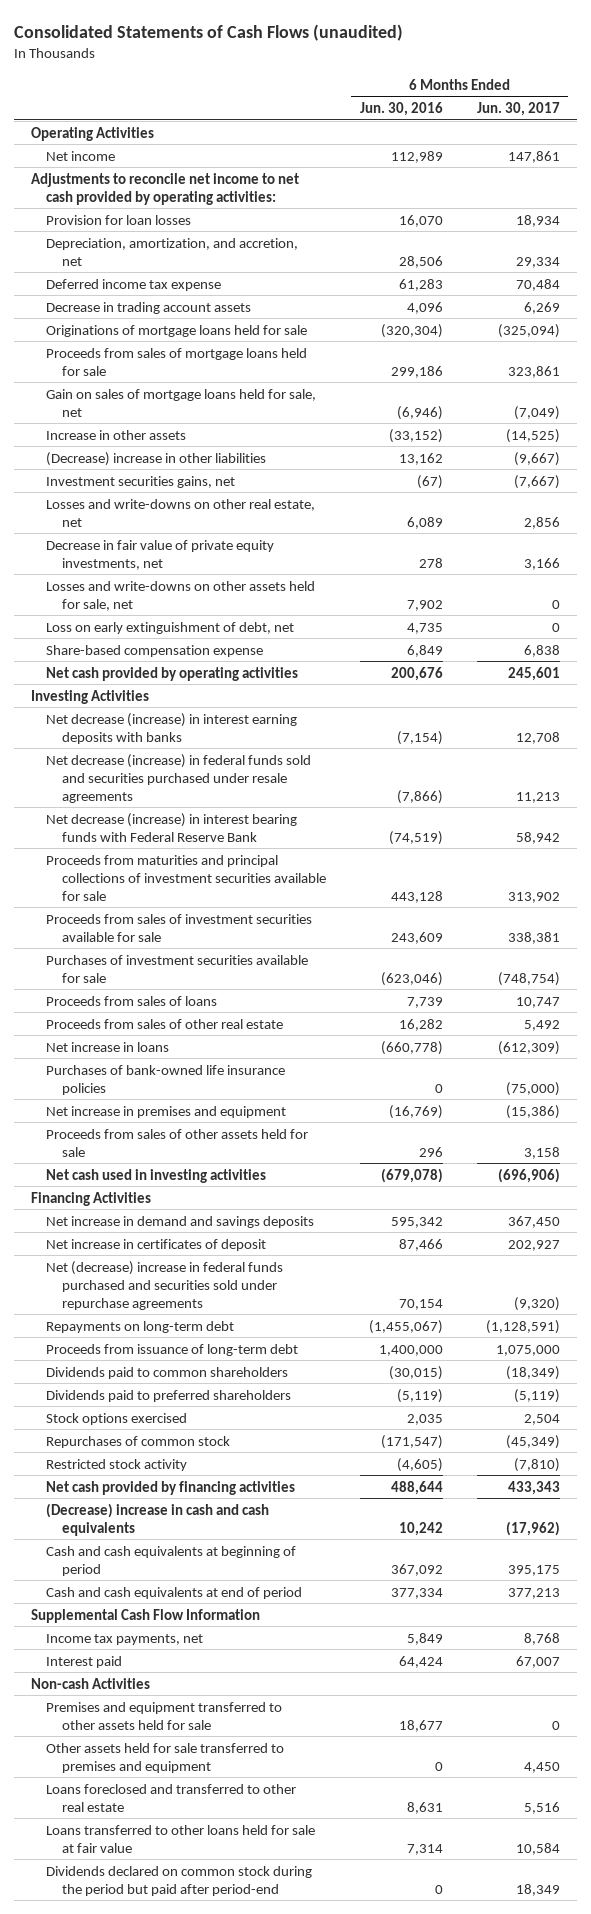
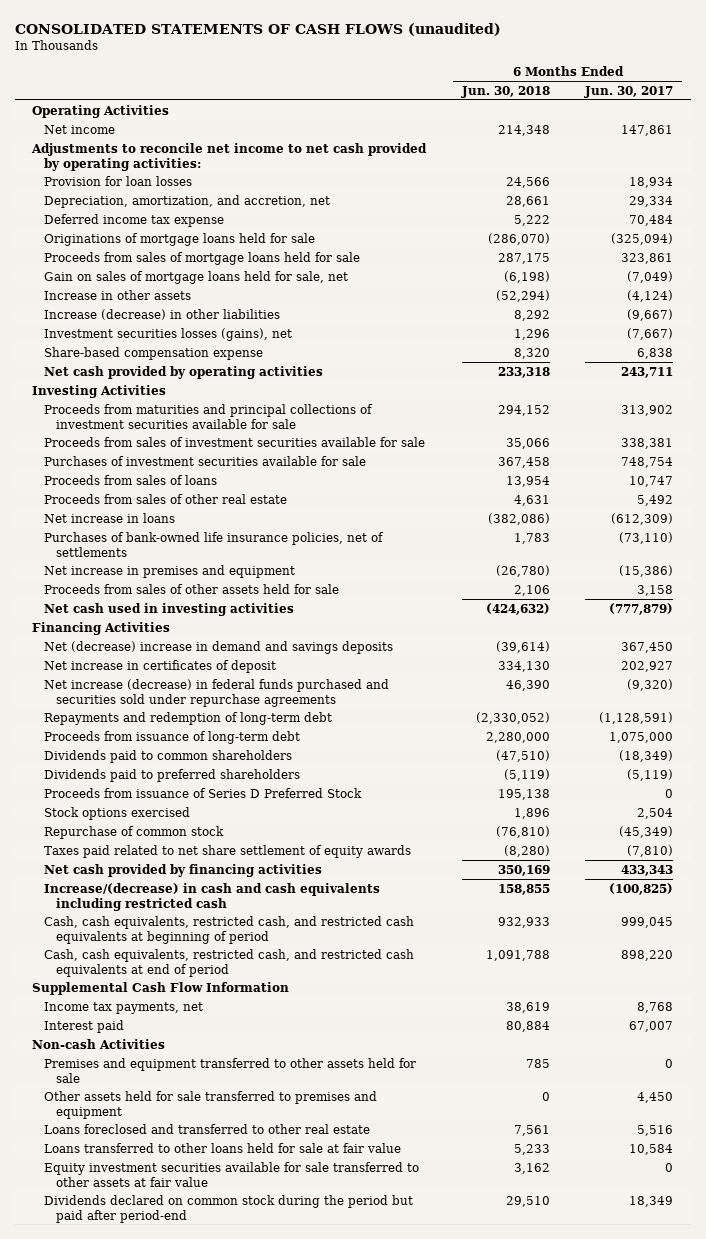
- Consolidated Statements of Cash Flows (unaudited)
+ CONSOLIDATED STATEMENTS OF CASH FLOWS (unaudited)
- | 6 Months Ended Jun. 30, 2016 | 6 Months Ended Jun. 30, 2017
+ | 6 Months Ended Jun. 30, 2018 | 6 Months Ended Jun. 30, 2017
- Decrease in trading account assets | 4,096 | 6,269
- Increase in other assets | (33,152) | (14,525)
- (Decrease) increase in other liabilities | 13,162 | (9,667)
- Investment securities gains, net | (67) | (7,667)
- Losses and write-downs on other real estate, net | 6,089 | 2,856
- Decrease in fair value of private equity investments, net | 278 | 3,166
- Losses and write-downs on other assets held for sale, net | 7,902 | 0
- Loss on early extinguishment of debt, net | 4,735 | 0
+ Increase in other assets | (52,294) | (4,124)
+ Increase (decrease) in other liabilities | 8,292 | (9,667)
+ Investment securities losses (gains), net | 1,296 | (7,667)
- Net cash provided by operating activities | 200,676 | 245,601
+ Net cash provided by operating activities | 233,318 | 243,711
- Net decrease (increase) in interest earning deposits with banks | (7,154) | 12,708
- Net decrease (increase) in federal funds sold and securities purchased under resale agreements | (7,866) | 11,213
- Net decrease (increase) in interest bearing funds with Federal Reserve Bank | (74,519) | 58,942
- Purchases of investment securities available for sale | (623,046) | (748,754)
+ Purchases of investment securities available for sale | 367,458 | 748,754
- Purchases of bank-owned life insurance policies | 0 | (75,000)
+ Purchases of bank-owned life insurance policies, net of settlements | 1,783 | (73,110)
- Net cash used in investing activities | (679,078) | (696,906)
+ Net cash used in investing activities | (424,632) | (777,879)
- Net increase in demand and savings deposits | 595,342 | 367,450
+ Net (decrease) increase in demand and savings deposits | (39,614) | 367,450
- Net (decrease) increase in federal funds purchased and securities sold under repurchase agreements | 70,154 | (9,320)
- Repayments on long-term debt | (1,455,067) | (1,128,591)
+ Net increase (decrease) in federal funds purchased and securities sold under repurchase agreements | 46,390 | (9,320)
+ Repayments and redemption of long-term debt | (2,330,052) | (1,128,591)
+ Proceeds from issuance of Series D Preferred Stock | 195,138 | 0
- Repurchases of common stock | (171,547) | (45,349)
- Restricted stock activity | (4,605) | (7,810)
+ Repurchase of common stock | (76,810) | (45,349)
+ Taxes paid related to net share settlement of equity awards | (8,280) | (7,810)
- (Decrease) increase in cash and cash equivalents | 10,242 | (17,962)
- Cash and cash equivalents at beginning of period | 367,092 | 395,175
- Cash and cash equivalents at end of period | 377,334 | 377,213
+ Increase/(decrease) in cash and cash equivalents including restricted cash | 158,855 | (100,825)
+ Cash, cash equivalents, restricted cash, and restricted cash equivalents at beginning of period | 932,933 | 999,045
+ Cash, cash equivalents, restricted cash, and restricted cash equivalents at end of period | 1,091,788 | 898,220
+ Equity investment securities available for sale transferred to other assets at fair value | 3,162 | 0

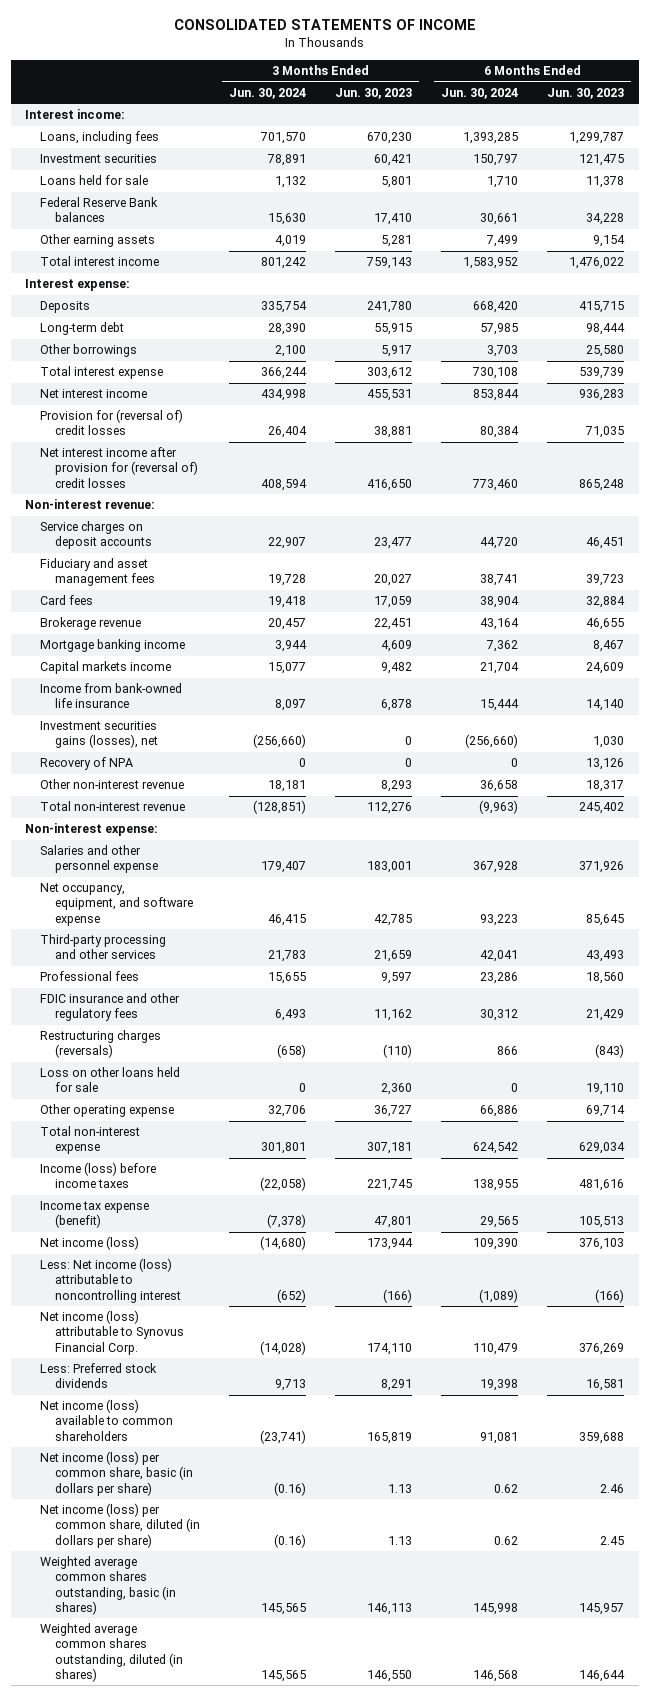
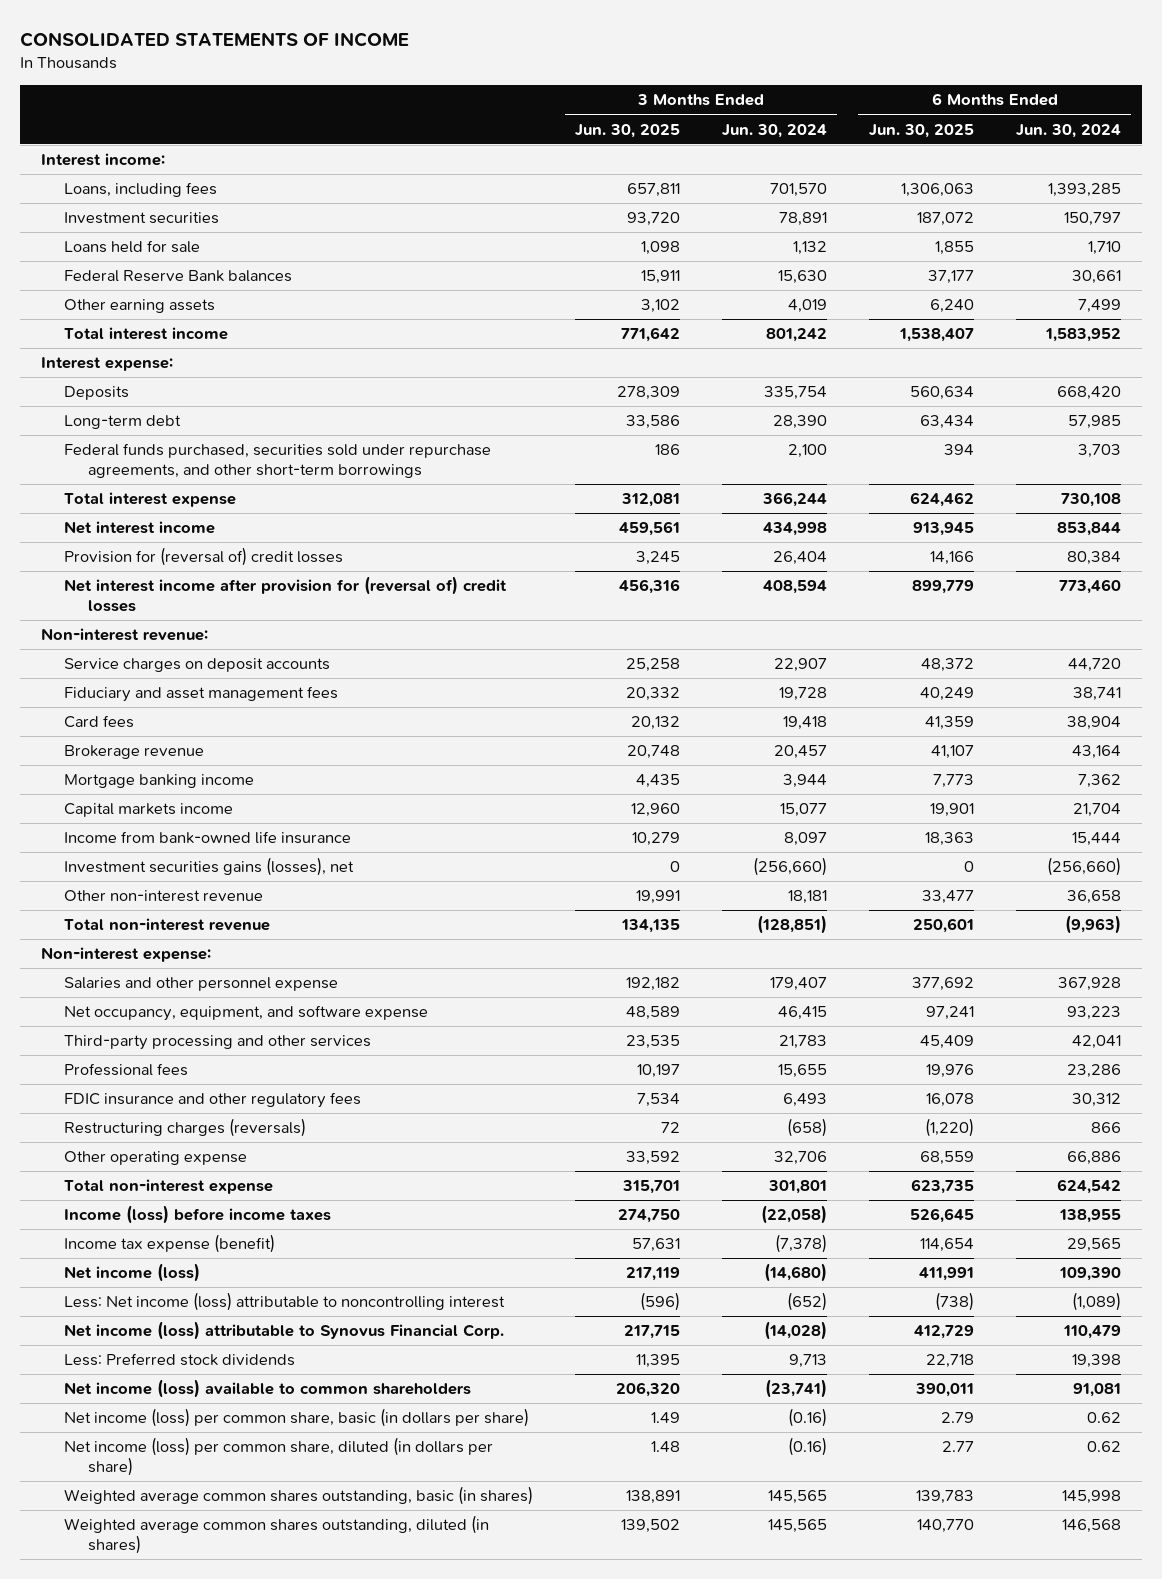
- | 3 Months Ended Jun. 30, 2024 | 3 Months Ended Jun. 30, 2023 | 6 Months Ended Jun. 30, 2024 | 6 Months Ended Jun. 30, 2023
+ | 3 Months Ended Jun. 30, 2025 | 3 Months Ended Jun. 30, 2024 | 6 Months Ended Jun. 30, 2025 | 6 Months Ended Jun. 30, 2024
- Other borrowings | 2,100 | 5,917 | 3,703 | 25,580
+ Federal funds purchased, securities sold under repurchase agreements, and other short-term borrowings | 186 | 2,100 | 394 | 3,703
- Recovery of NPA | 0 | 0 | 0 | 13,126
- Loss on other loans held for sale | 0 | 2,360 | 0 | 19,110

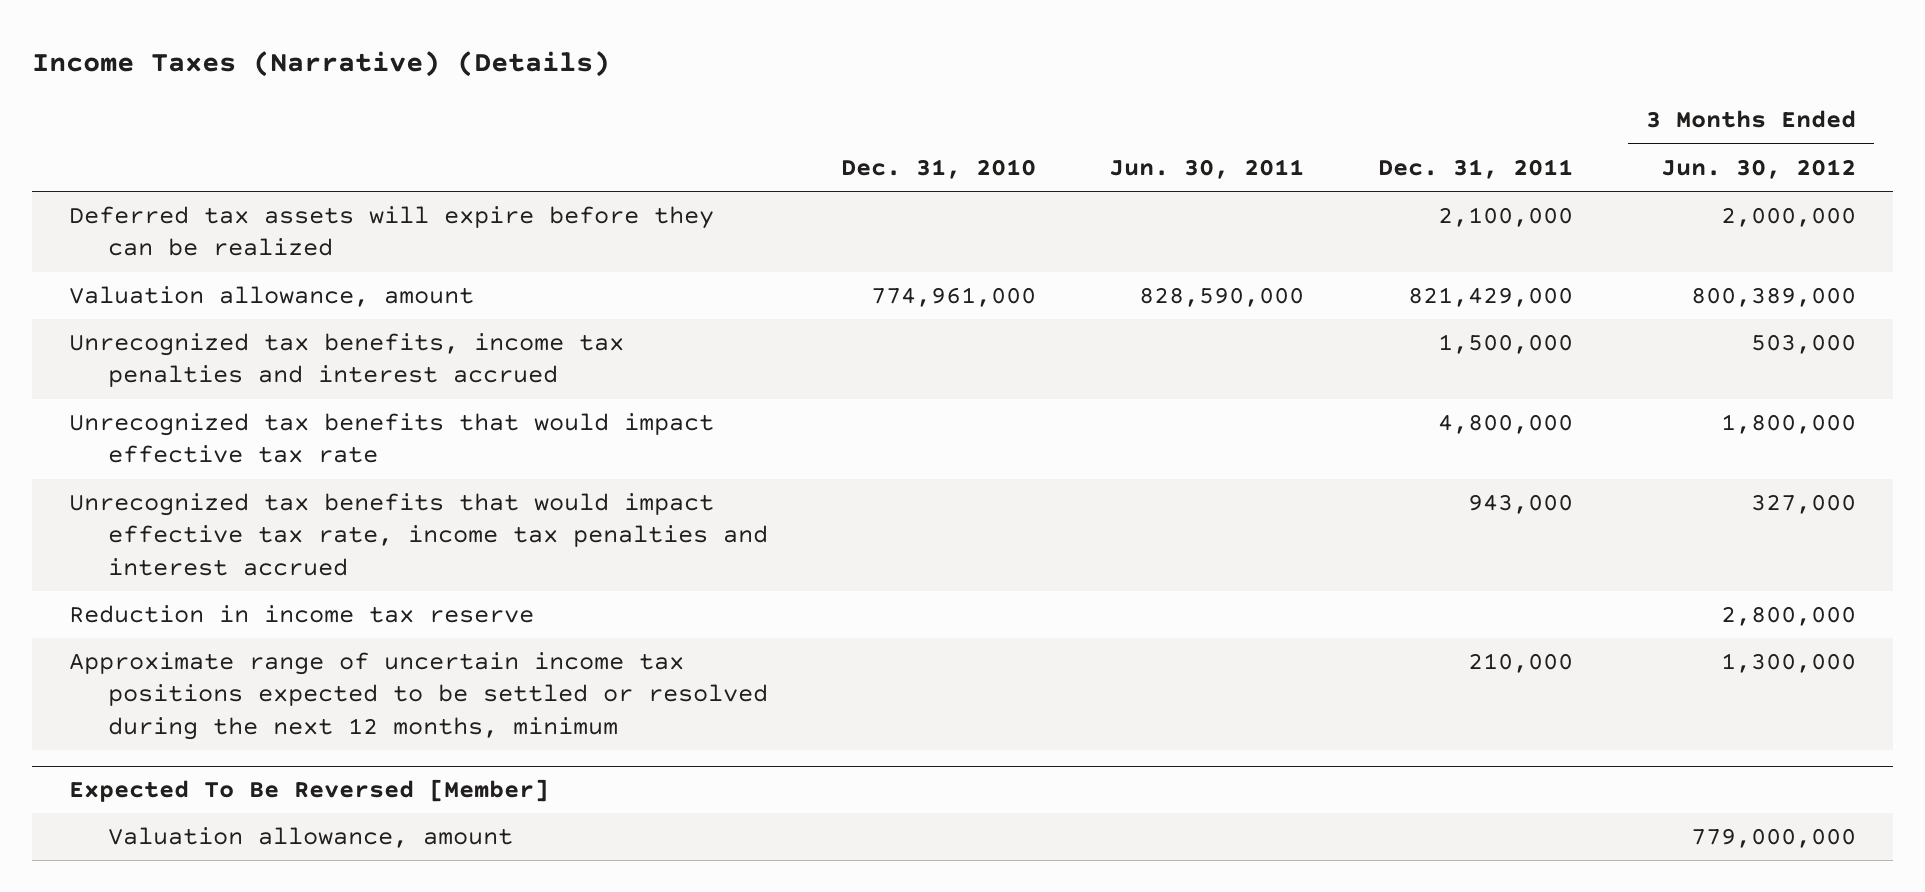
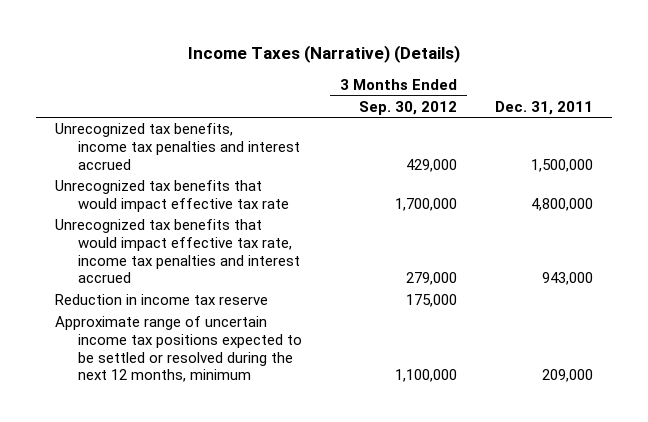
- | Dec. 31, 2010 | Jun. 30, 2011 | Dec. 31, 2011 | 3 Months Ended Jun. 30, 2012
+ | 3 Months Ended Sep. 30, 2012 | Dec. 31, 2011
- Deferred tax assets will expire before they can be realized | | | 2,100,000 | 2,000,000
- Valuation allowance, amount | 774,961,000 | 828,590,000 | 821,429,000 | 800,389,000
- Approximate range of uncertain income tax positions expected to be settled or resolved during the next 12 months, minimum | | | 210,000 | 1,300,000
- Expected To Be Reversed [Member]
- Valuation allowance, amount | | | | 779,000,000
+ Approximate range of uncertain income tax positions expected to be settled or resolved during the next 12 months, minimum | 1,100,000 | 209,000

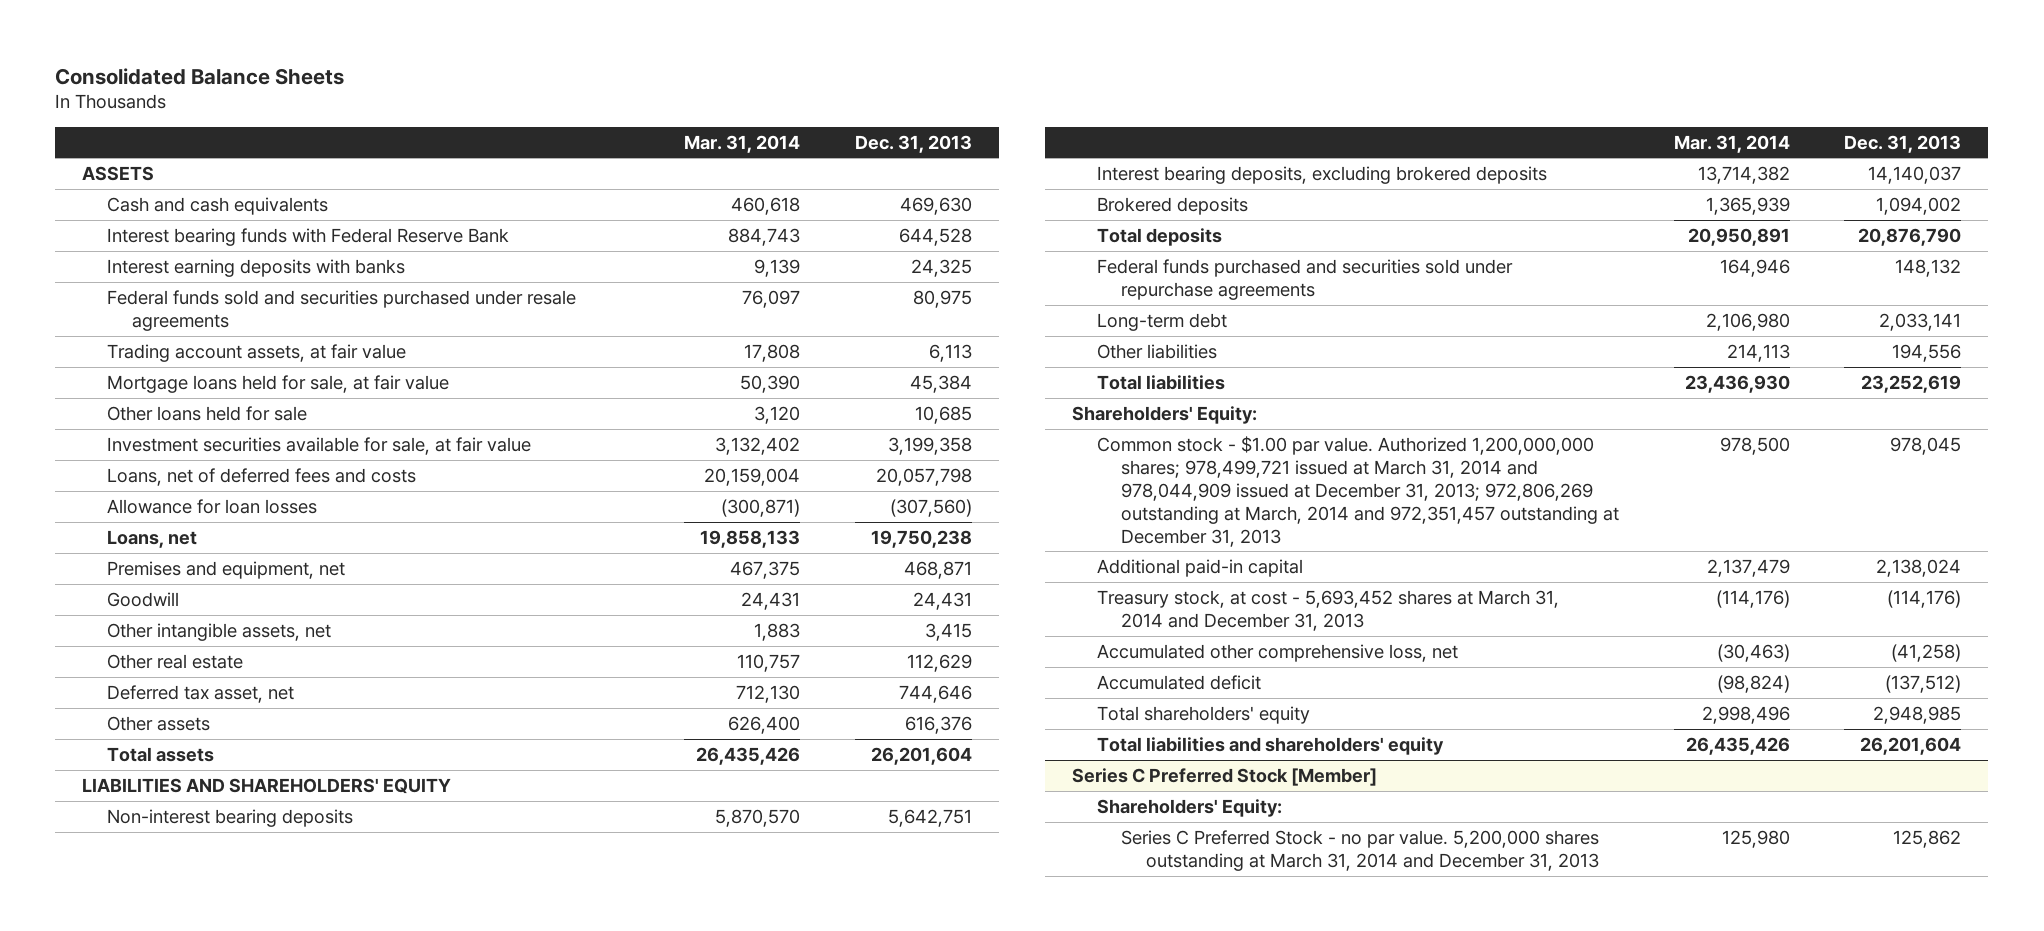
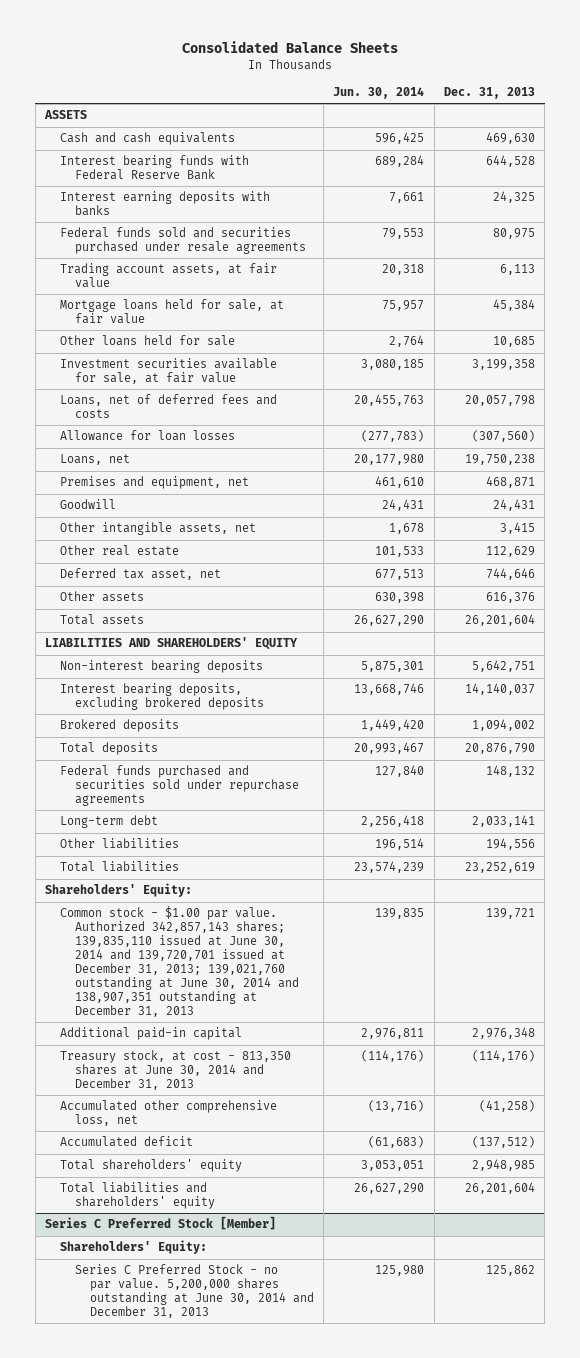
- | Mar. 31, 2014 | Dec. 31, 2013
+ | Jun. 30, 2014 | Dec. 31, 2013
- Common stock - $1.00 par value. Authorized 1,200,000,000 shares; 978,499,721 issued at March 31, 2014 and 978,044,909 issued at December 31, 2013; 972,806,269 outstanding at March, 2014 and 972,351,457 outstanding at December 31, 2013 | 978,500 | 978,045
- Additional paid-in capital | 2,137,479 | 2,138,024
- Treasury stock, at cost - 5,693,452 shares at March 31, 2014 and December 31, 2013 | (114,176) | (114,176)
+ Common stock - $1.00 par value. Authorized 342,857,143 shares; 139,835,110 issued at June 30, 2014 and 139,720,701 issued at December 31, 2013; 139,021,760 outstanding at June 30, 2014 and 138,907,351 outstanding at December 31, 2013 | 139,835 | 139,721
+ Additional paid-in capital | 2,976,811 | 2,976,348
+ Treasury stock, at cost - 813,350 shares at June 30, 2014 and December 31, 2013 | (114,176) | (114,176)
@ Series C Preferred Stock [Member]
- Series C Preferred Stock - no par value. 5,200,000 shares outstanding at March 31, 2014 and December 31, 2013 | 125,980 | 125,862
+ Series C Preferred Stock - no par value. 5,200,000 shares outstanding at June 30, 2014 and December 31, 2013 | 125,980 | 125,862

